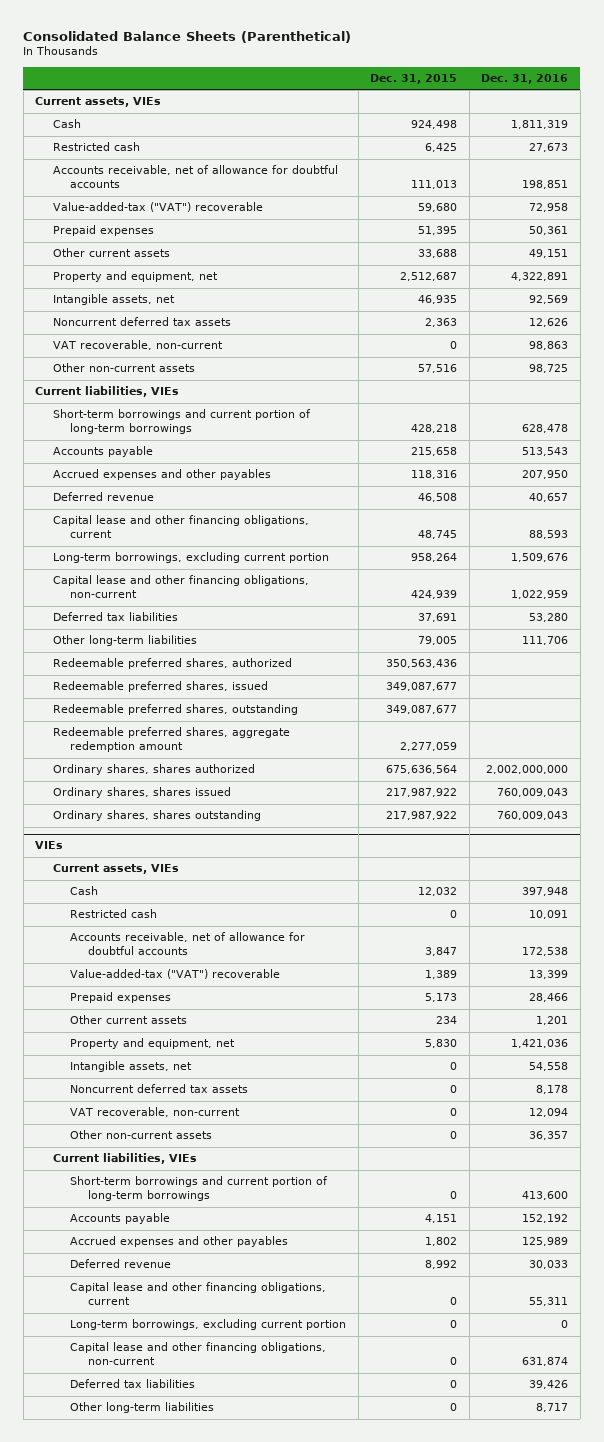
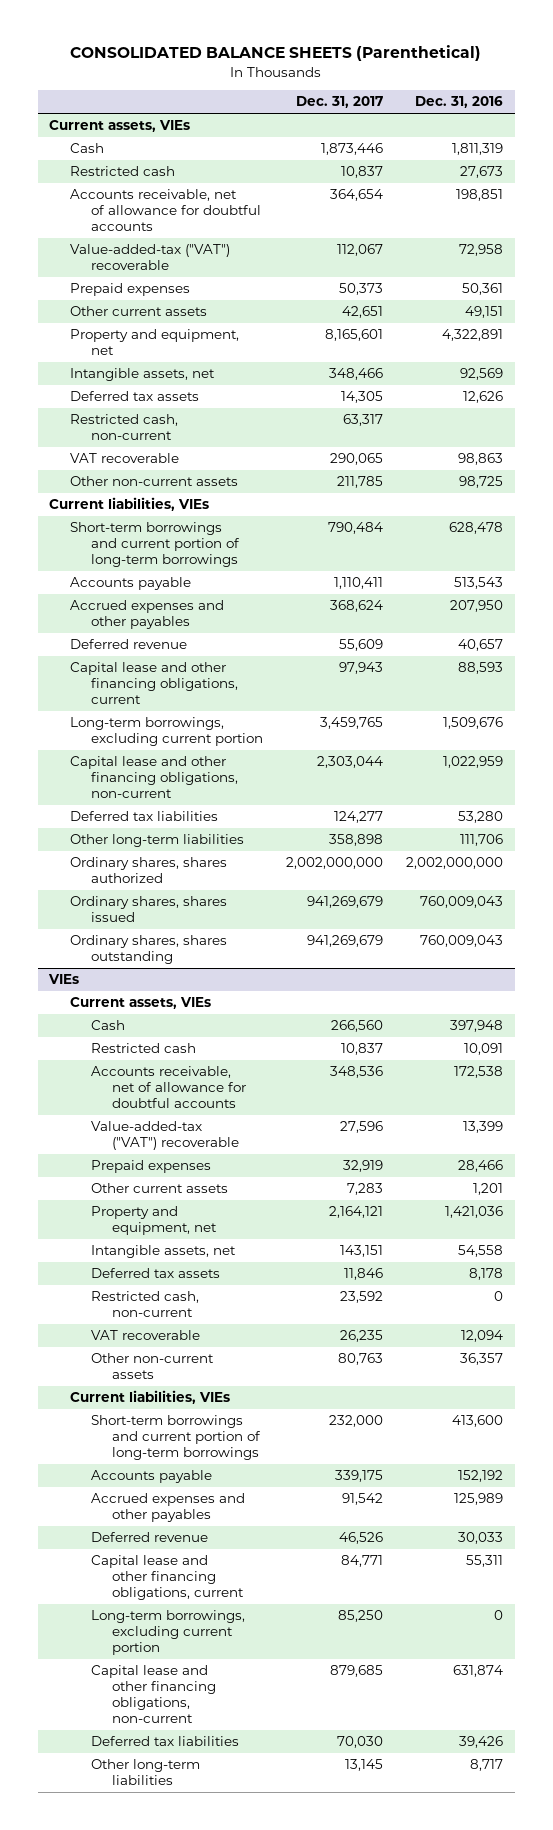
- Consolidated Balance Sheets (Parenthetical)
+ CONSOLIDATED BALANCE SHEETS (Parenthetical)
- | Dec. 31, 2015 | Dec. 31, 2016
+ | Dec. 31, 2017 | Dec. 31, 2016
- Noncurrent deferred tax assets | 2,363 | 12,626
- VAT recoverable, non-current | 0 | 98,863
+ Deferred tax assets | 14,305 | 12,626
+ Restricted cash, non-current | 63,317 |
+ VAT recoverable | 290,065 | 98,863
- Redeemable preferred shares, authorized | 350,563,436 |
- Redeemable preferred shares, issued | 349,087,677 |
- Redeemable preferred shares, outstanding | 349,087,677 |
- Redeemable preferred shares, aggregate redemption amount | 2,277,059 |
@ VIEs
- Noncurrent deferred tax assets | 0 | 8,178
- VAT recoverable, non-current | 0 | 12,094
+ Deferred tax assets | 11,846 | 8,178
+ Restricted cash, non-current | 23,592 | 0
+ VAT recoverable | 26,235 | 12,094

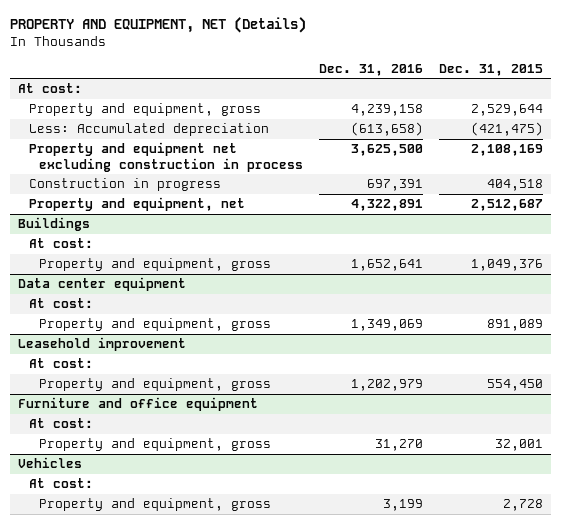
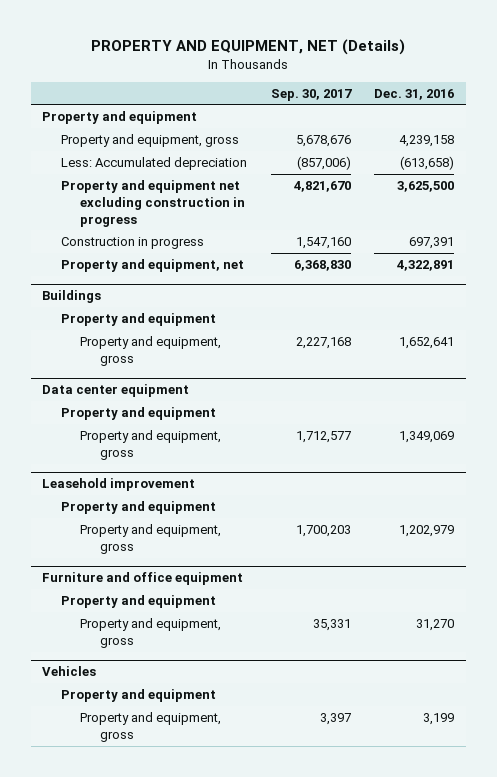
- | Dec. 31, 2016 | Dec. 31, 2015
+ | Sep. 30, 2017 | Dec. 31, 2016
- At cost:
+ Property and equipment
- Property and equipment net excluding construction in process | 3,625,500 | 2,108,169
+ Property and equipment net excluding construction in progress | 4,821,670 | 3,625,500
@ Buildings
- At cost:
+ Property and equipment
@ Data center equipment
- At cost:
+ Property and equipment
@ Leasehold improvement
- At cost:
+ Property and equipment
@ Furniture and office equipment
- At cost:
+ Property and equipment
@ Vehicles
- At cost:
+ Property and equipment

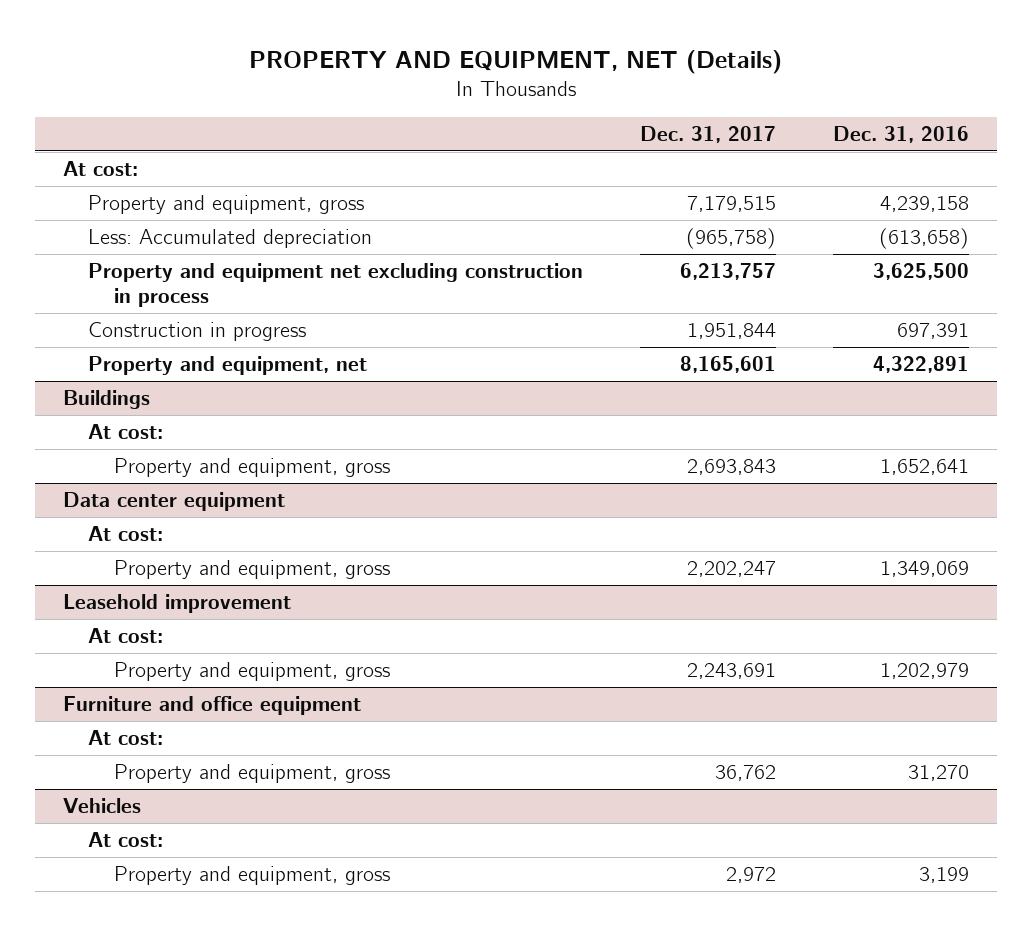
- | Sep. 30, 2017 | Dec. 31, 2016
+ | Dec. 31, 2017 | Dec. 31, 2016
- Property and equipment
+ At cost:
- Property and equipment net excluding construction in progress | 4,821,670 | 3,625,500
+ Property and equipment net excluding construction in process | 6,213,757 | 3,625,500
@ Buildings
- Property and equipment
+ At cost:
@ Data center equipment
- Property and equipment
+ At cost:
@ Leasehold improvement
- Property and equipment
+ At cost:
@ Furniture and office equipment
- Property and equipment
+ At cost:
@ Vehicles
- Property and equipment
+ At cost:

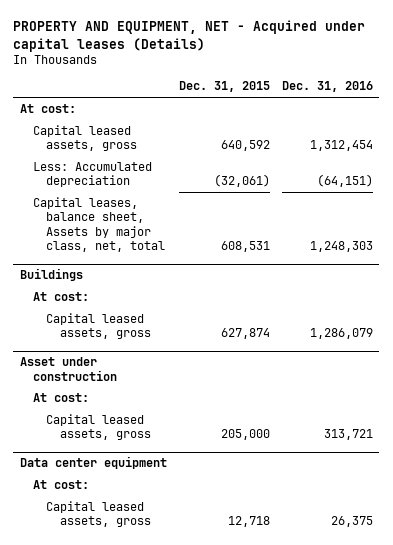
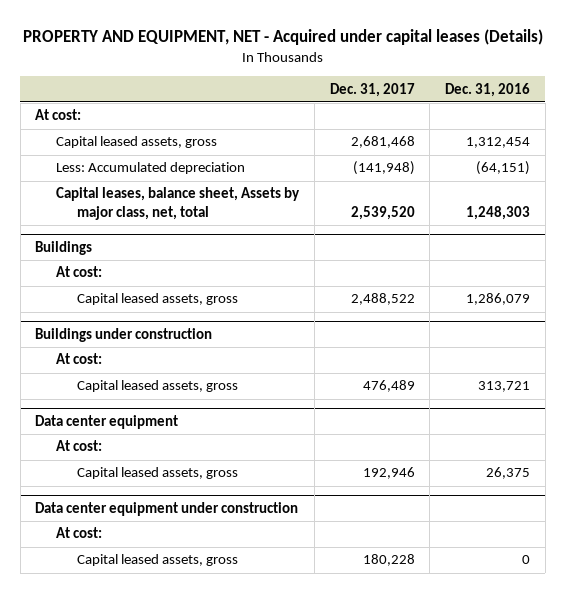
- | Dec. 31, 2015 | Dec. 31, 2016
+ | Dec. 31, 2017 | Dec. 31, 2016
- Asset under construction
+ Buildings under construction
+ Data center equipment under construction
+ At cost:
+ Capital leased assets, gross | 180,228 | 0

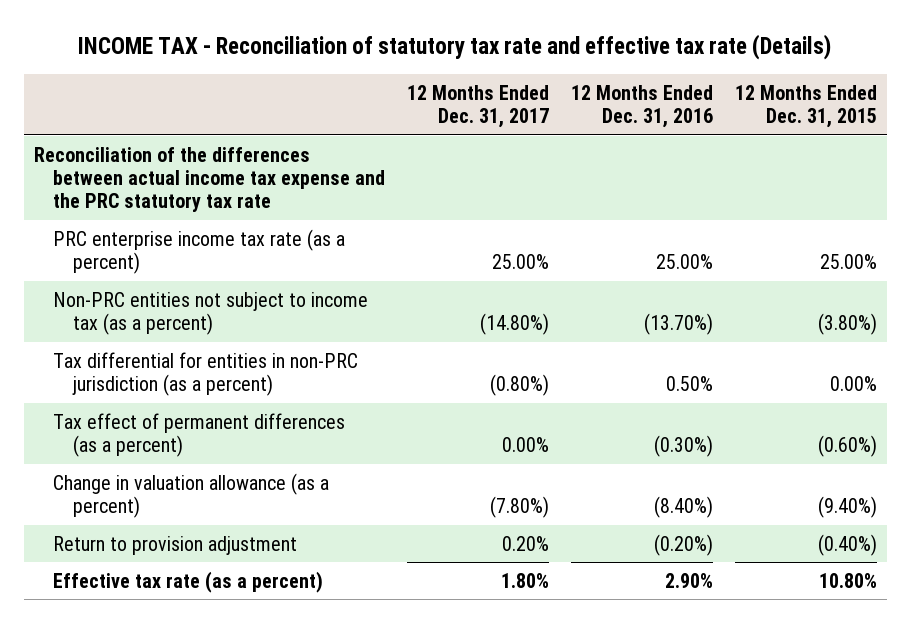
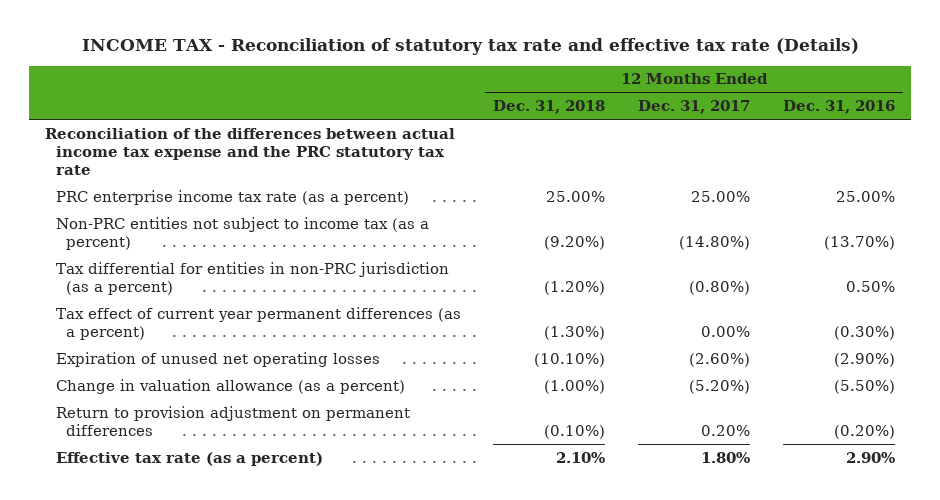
- | 12 Months Ended Dec. 31, 2017 | 12 Months Ended Dec. 31, 2016 | 12 Months Ended Dec. 31, 2015
+ | 12 Months Ended Dec. 31, 2018 | 12 Months Ended Dec. 31, 2017 | 12 Months Ended Dec. 31, 2016
- Tax effect of permanent differences (as a percent) | 0.00% | (0.30%) | (0.60%)
- Change in valuation allowance (as a percent) | (7.80%) | (8.40%) | (9.40%)
- Return to provision adjustment | 0.20% | (0.20%) | (0.40%)
+ Tax effect of current year permanent differences (as a percent) | (1.30%) | 0.00% | (0.30%)
+ Expiration of unused net operating losses | (10.10%) | (2.60%) | (2.90%)
+ Change in valuation allowance (as a percent) | (1.00%) | (5.20%) | (5.50%)
+ Return to provision adjustment on permanent differences | (0.10%) | 0.20% | (0.20%)

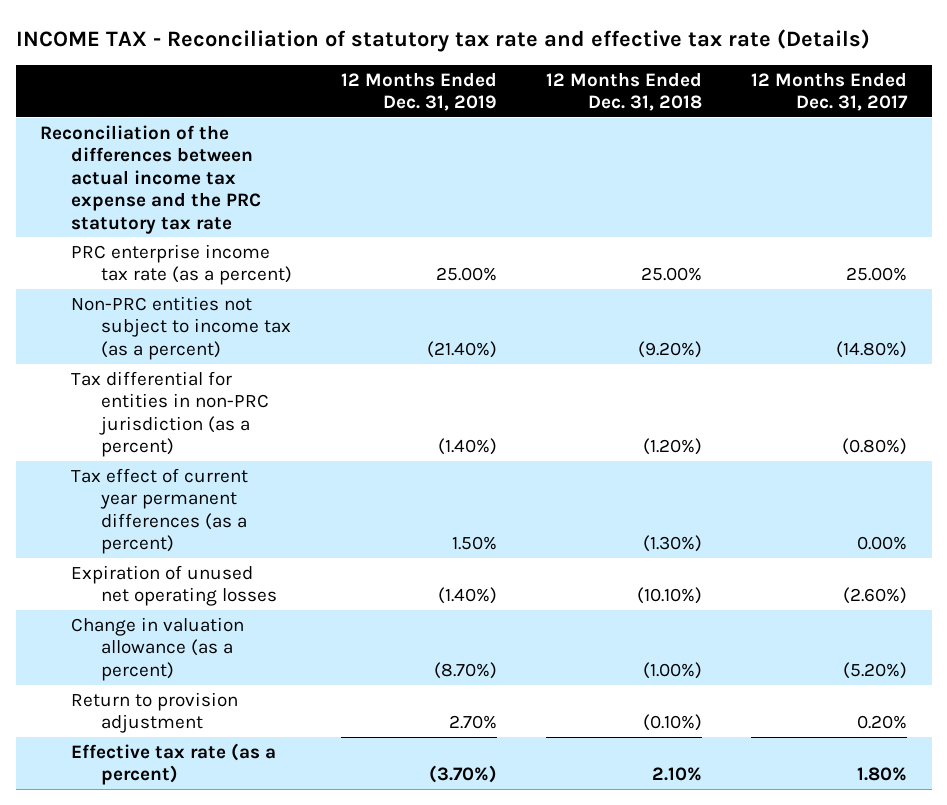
- | 12 Months Ended Dec. 31, 2018 | 12 Months Ended Dec. 31, 2017 | 12 Months Ended Dec. 31, 2016
+ | 12 Months Ended Dec. 31, 2019 | 12 Months Ended Dec. 31, 2018 | 12 Months Ended Dec. 31, 2017
- Return to provision adjustment on permanent differences | (0.10%) | 0.20% | (0.20%)
+ Return to provision adjustment | 2.70% | (0.10%) | 0.20%

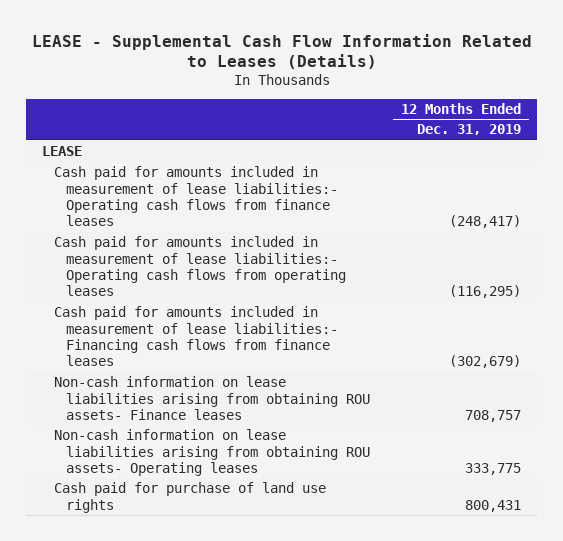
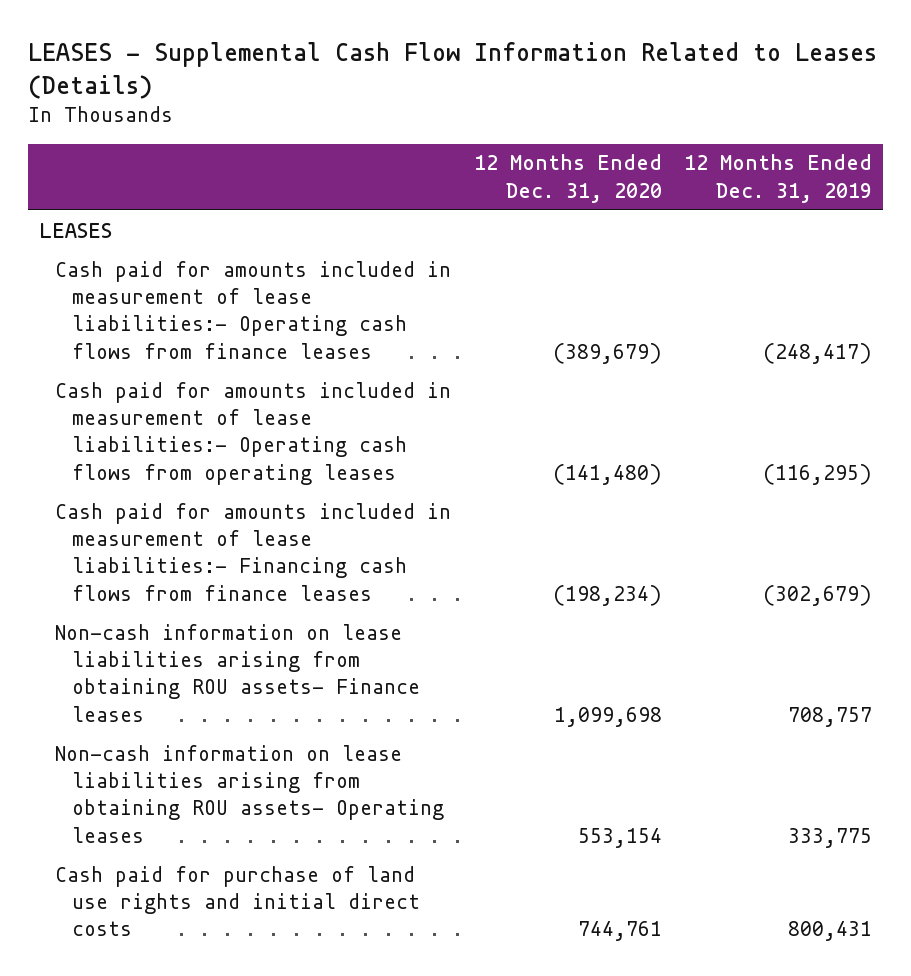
- LEASE - Supplemental Cash Flow Information Related to Leases (Details)
+ LEASES - Supplemental Cash Flow Information Related to Leases (Details)
- | 12 Months Ended Dec. 31, 2019
+ | 12 Months Ended Dec. 31, 2020 | 12 Months Ended Dec. 31, 2019
- LEASE
+ LEASES
- Cash paid for purchase of land use rights | 800,431
+ Cash paid for purchase of land use rights and initial direct costs | 744,761 | 800,431

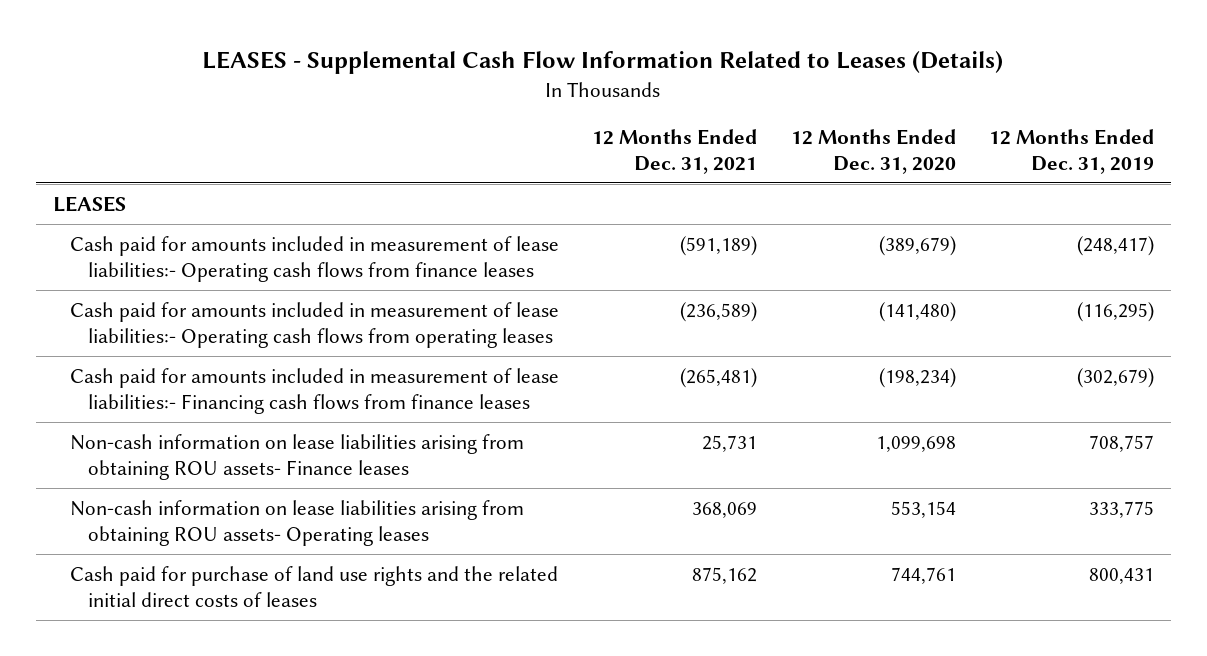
- | 12 Months Ended Dec. 31, 2020 | 12 Months Ended Dec. 31, 2019
+ | 12 Months Ended Dec. 31, 2021 | 12 Months Ended Dec. 31, 2020 | 12 Months Ended Dec. 31, 2019
- Cash paid for purchase of land use rights and initial direct costs | 744,761 | 800,431
+ Cash paid for purchase of land use rights and the related initial direct costs of leases | 875,162 | 744,761 | 800,431

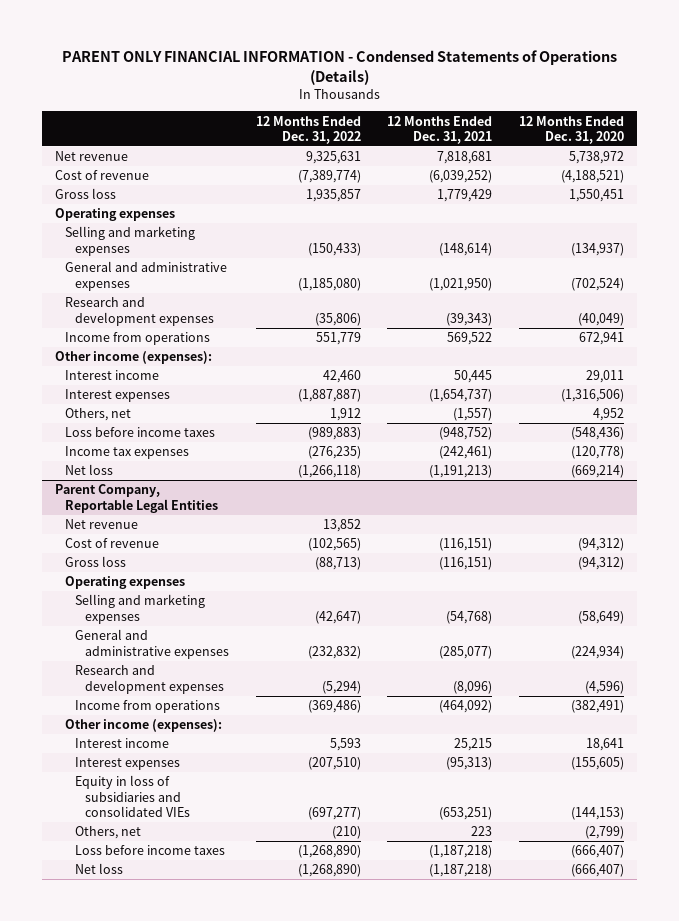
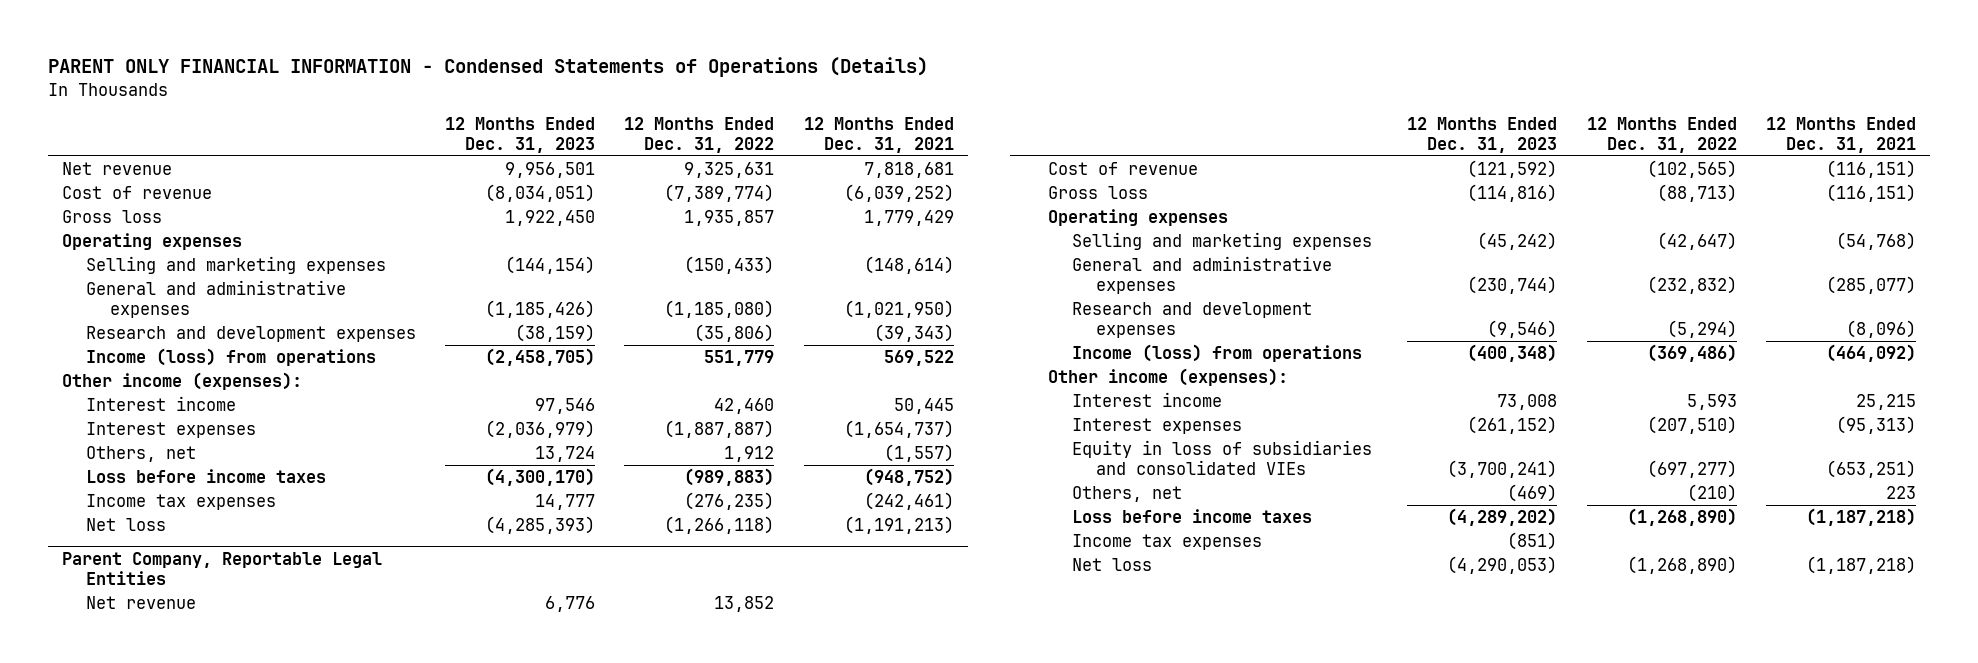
- | 12 Months Ended Dec. 31, 2022 | 12 Months Ended Dec. 31, 2021 | 12 Months Ended Dec. 31, 2020
+ | 12 Months Ended Dec. 31, 2023 | 12 Months Ended Dec. 31, 2022 | 12 Months Ended Dec. 31, 2021
- Income from operations | 551,779 | 569,522 | 672,941
+ Income (loss) from operations | (2,458,705) | 551,779 | 569,522
@ Parent Company, Reportable Legal Entities
- Income from operations | (369,486) | (464,092) | (382,491)
+ Income (loss) from operations | (400,348) | (369,486) | (464,092)
+ Income tax expenses | (851) | |

